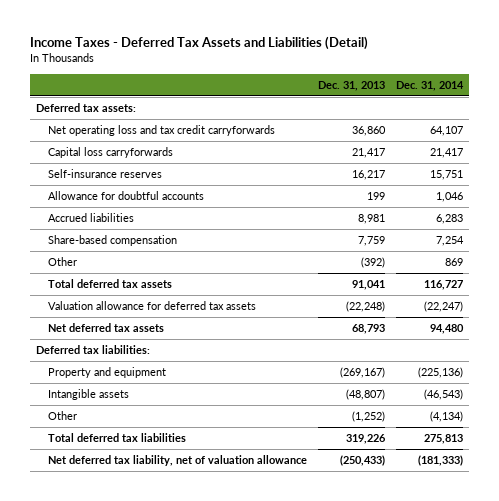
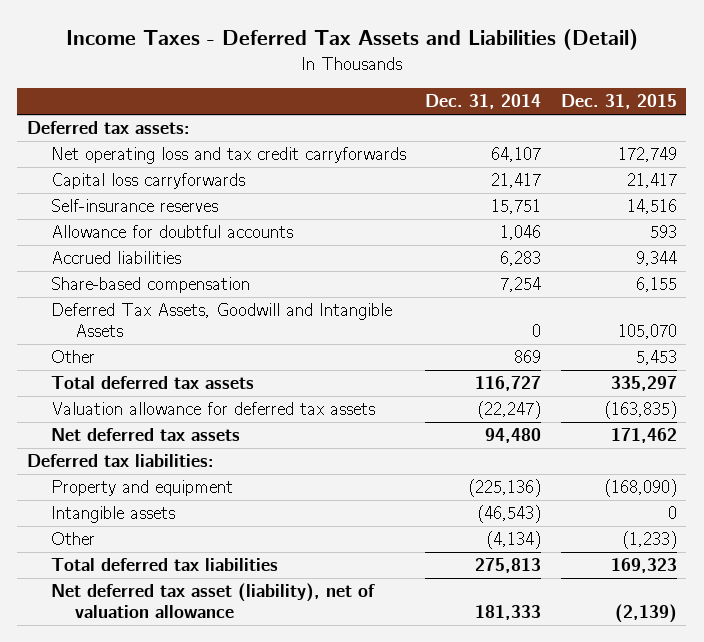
- | Dec. 31, 2013 | Dec. 31, 2014
+ | Dec. 31, 2014 | Dec. 31, 2015
+ Deferred Tax Assets, Goodwill and Intangible Assets | 0 | 105,070
- Net deferred tax liability, net of valuation allowance | (250,433) | (181,333)
+ Net deferred tax asset (liability), net of valuation allowance | 181,333 | (2,139)

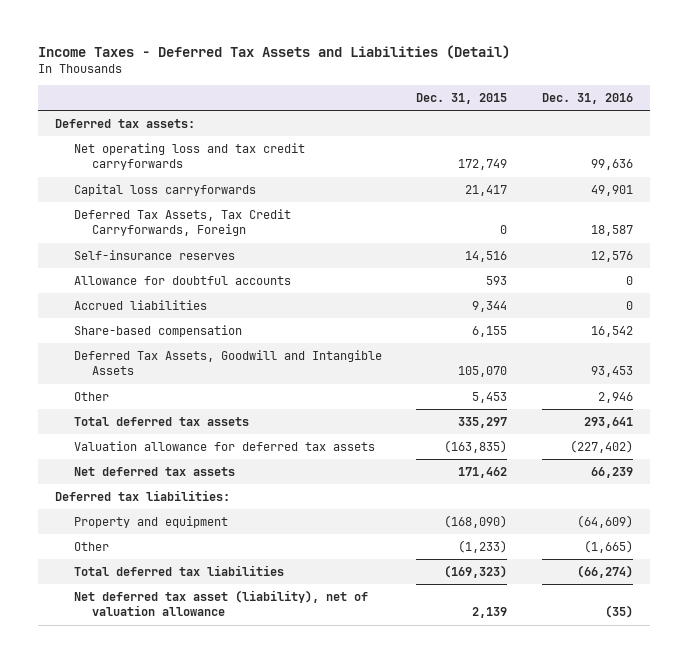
- | Dec. 31, 2014 | Dec. 31, 2015
+ | Dec. 31, 2015 | Dec. 31, 2016
+ Deferred Tax Assets, Tax Credit Carryforwards, Foreign | 0 | 18,587
- Intangible assets | (46,543) | 0
- Total deferred tax liabilities | 275,813 | 169,323
- Net deferred tax asset (liability), net of valuation allowance | 181,333 | (2,139)
+ Total deferred tax liabilities | (169,323) | (66,274)
+ Net deferred tax asset (liability), net of valuation allowance | 2,139 | (35)

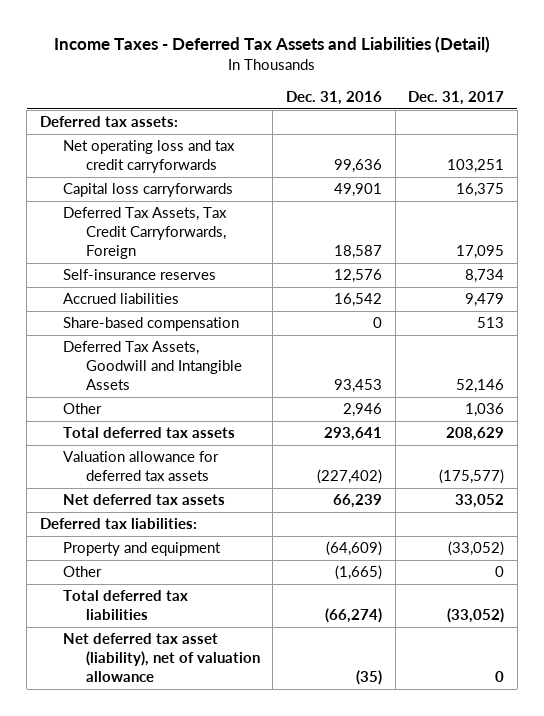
- | Dec. 31, 2015 | Dec. 31, 2016
+ | Dec. 31, 2016 | Dec. 31, 2017
- Allowance for doubtful accounts | 593 | 0
- Accrued liabilities | 9,344 | 0
- Share-based compensation | 6,155 | 16,542
+ Accrued liabilities | 16,542 | 9,479
+ Share-based compensation | 0 | 513

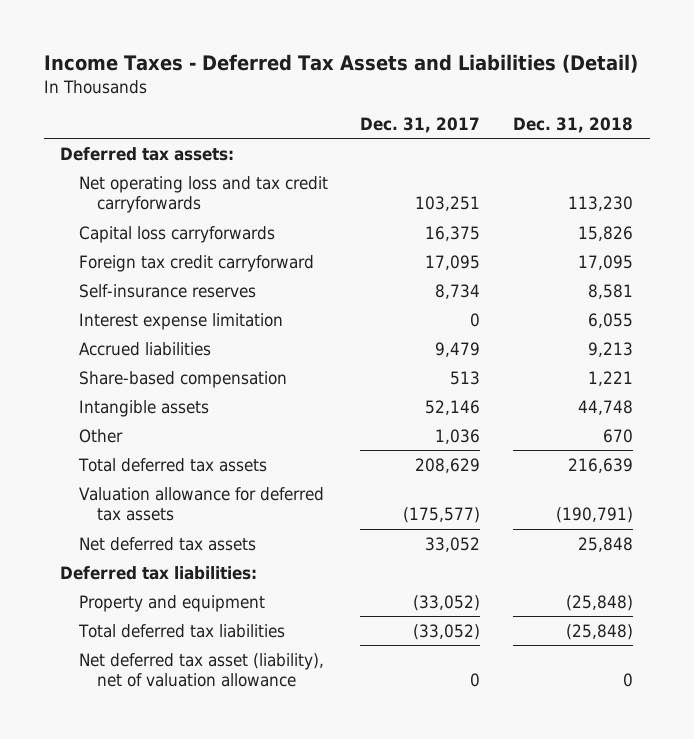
- | Dec. 31, 2016 | Dec. 31, 2017
+ | Dec. 31, 2017 | Dec. 31, 2018
- Deferred Tax Assets, Tax Credit Carryforwards, Foreign | 18,587 | 17,095
+ Foreign tax credit carryforward | 17,095 | 17,095
+ Interest expense limitation | 0 | 6,055
- Deferred Tax Assets, Goodwill and Intangible Assets | 93,453 | 52,146
+ Intangible assets | 52,146 | 44,748
- Other | (1,665) | 0

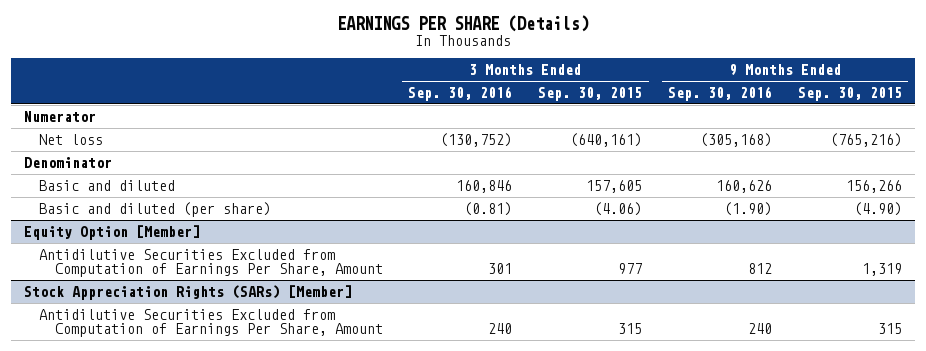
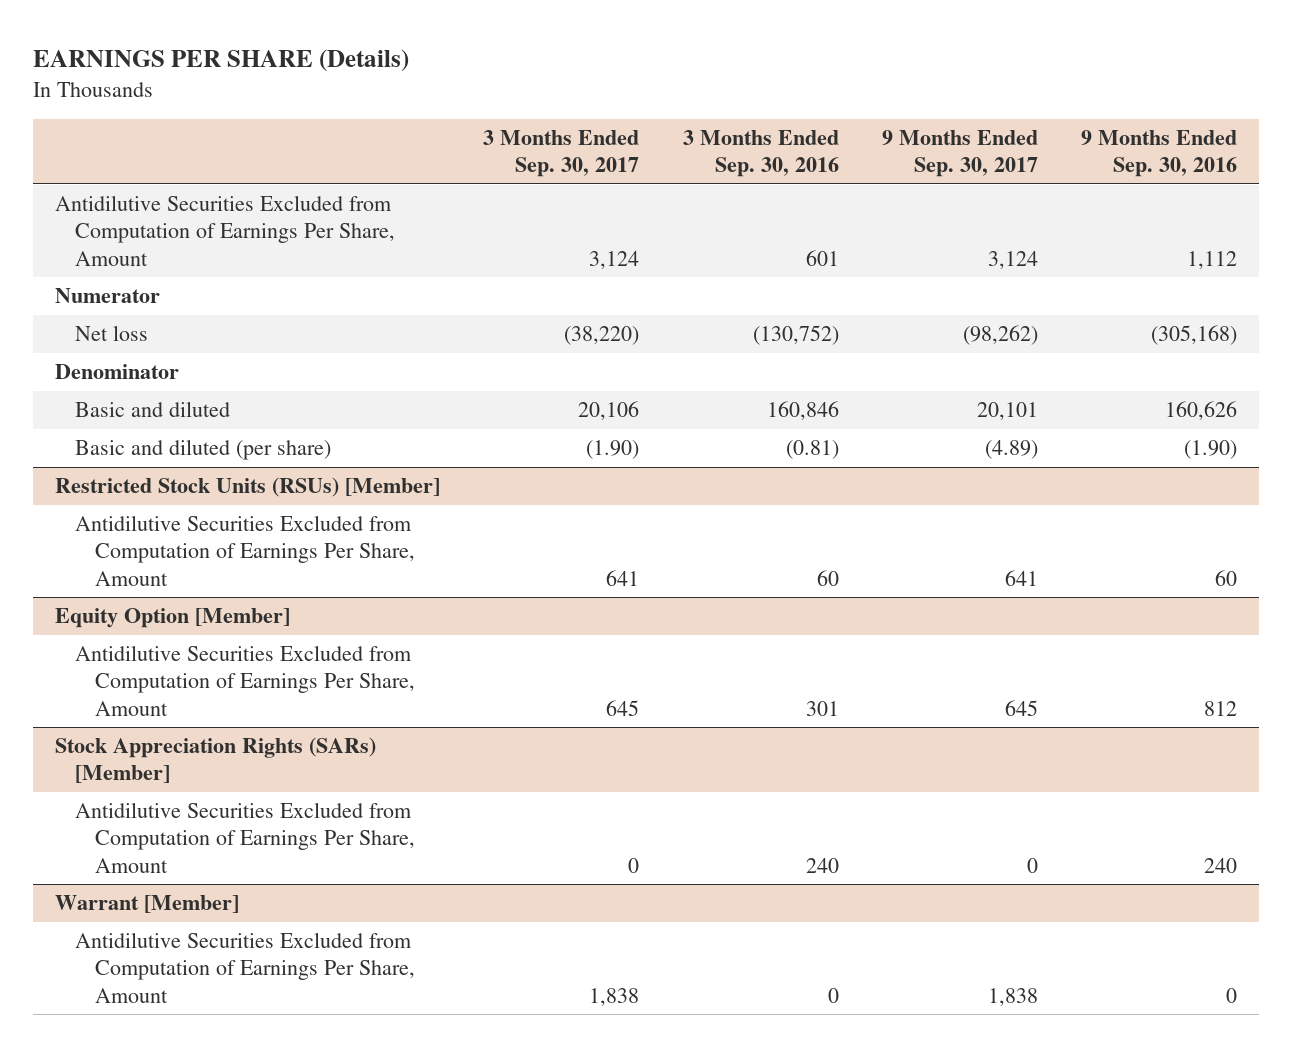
- | 3 Months Ended Sep. 30, 2016 | 3 Months Ended Sep. 30, 2015 | 9 Months Ended Sep. 30, 2016 | 9 Months Ended Sep. 30, 2015
+ | 3 Months Ended Sep. 30, 2017 | 3 Months Ended Sep. 30, 2016 | 9 Months Ended Sep. 30, 2017 | 9 Months Ended Sep. 30, 2016
+ Antidilutive Securities Excluded from Computation of Earnings Per Share, Amount | 3,124 | 601 | 3,124 | 1,112
+ Restricted Stock Units (RSUs) [Member]
+ Antidilutive Securities Excluded from Computation of Earnings Per Share, Amount | 641 | 60 | 641 | 60
+ Warrant [Member]
+ Antidilutive Securities Excluded from Computation of Earnings Per Share, Amount | 1,838 | 0 | 1,838 | 0

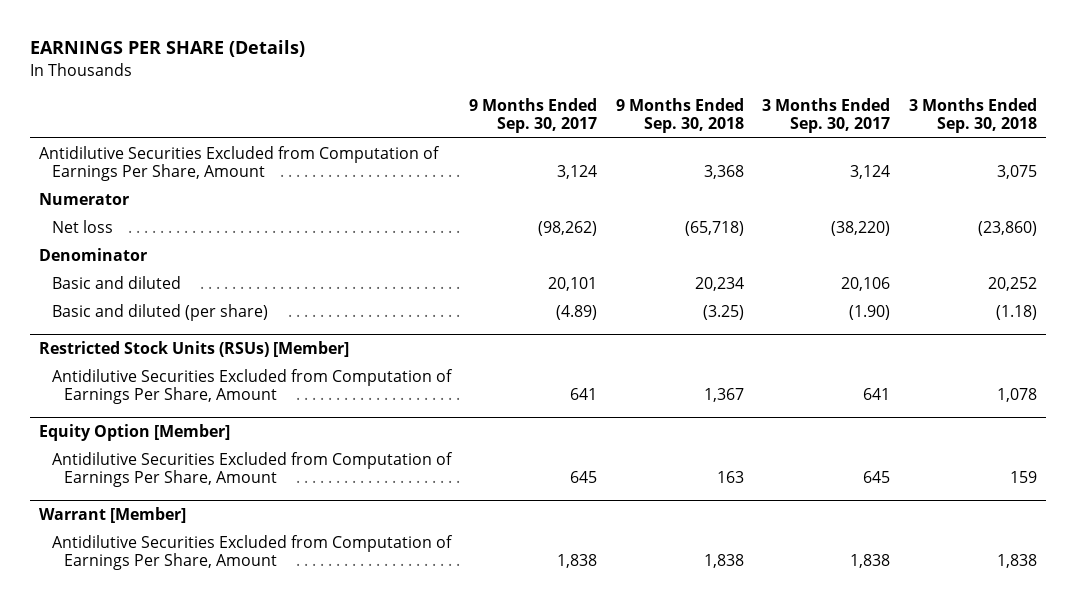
- | 3 Months Ended Sep. 30, 2017 | 3 Months Ended Sep. 30, 2016 | 9 Months Ended Sep. 30, 2017 | 9 Months Ended Sep. 30, 2016
+ | 9 Months Ended Sep. 30, 2017 | 9 Months Ended Sep. 30, 2018 | 3 Months Ended Sep. 30, 2017 | 3 Months Ended Sep. 30, 2018
- Stock Appreciation Rights (SARs) [Member]
- Antidilutive Securities Excluded from Computation of Earnings Per Share, Amount | 0 | 240 | 0 | 240

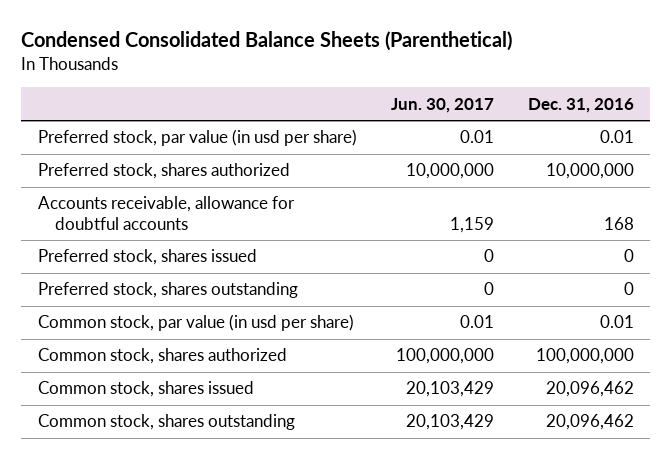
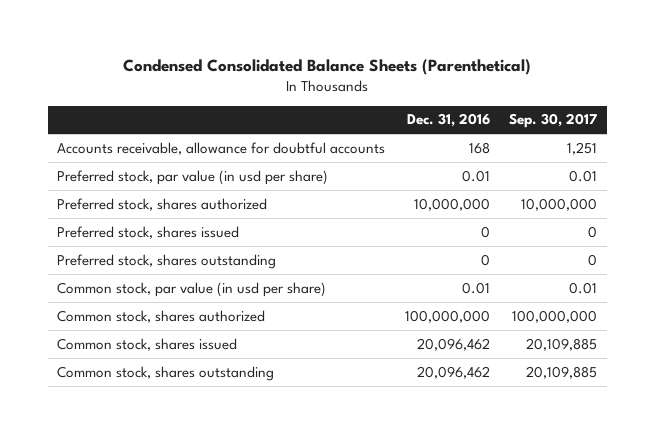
- | Jun. 30, 2017 | Dec. 31, 2016
+ | Dec. 31, 2016 | Sep. 30, 2017
moved up: Accounts receivable, allowance for doubtful accounts | 168 | 1,251

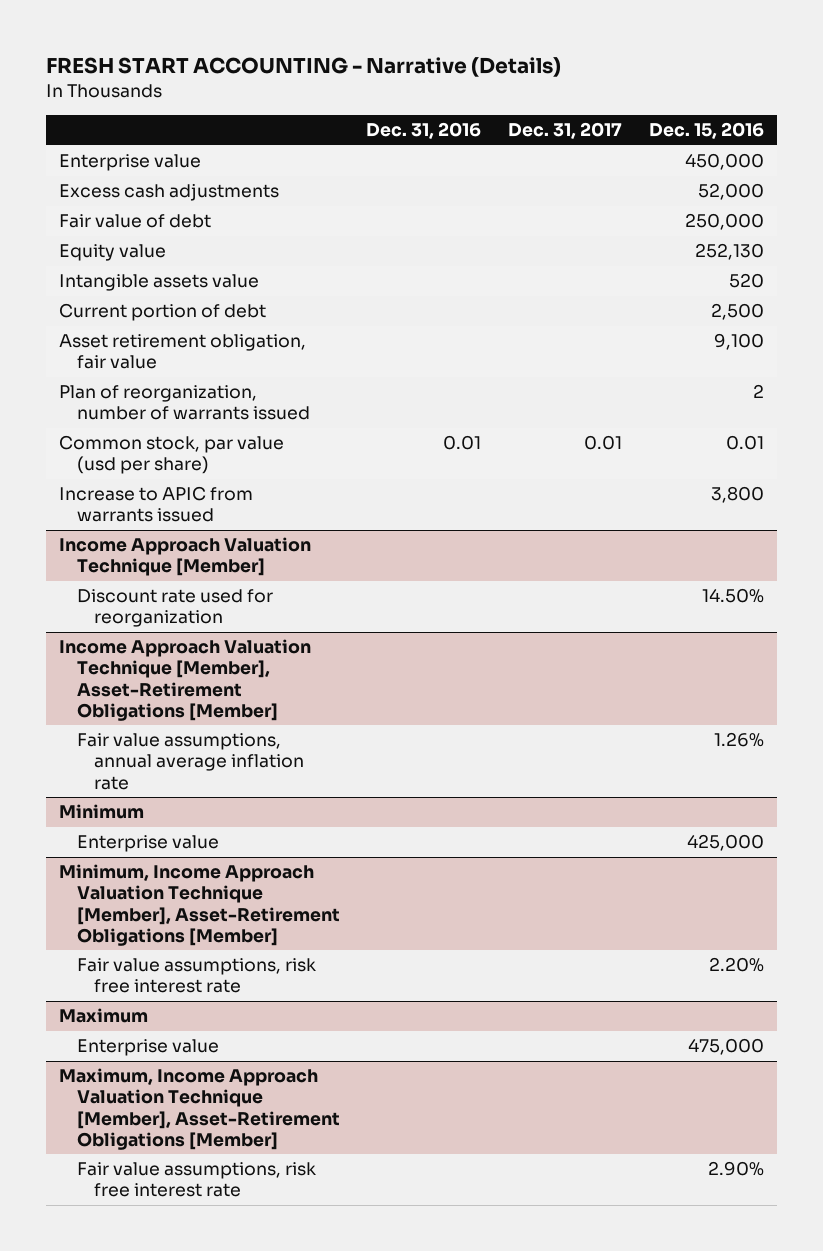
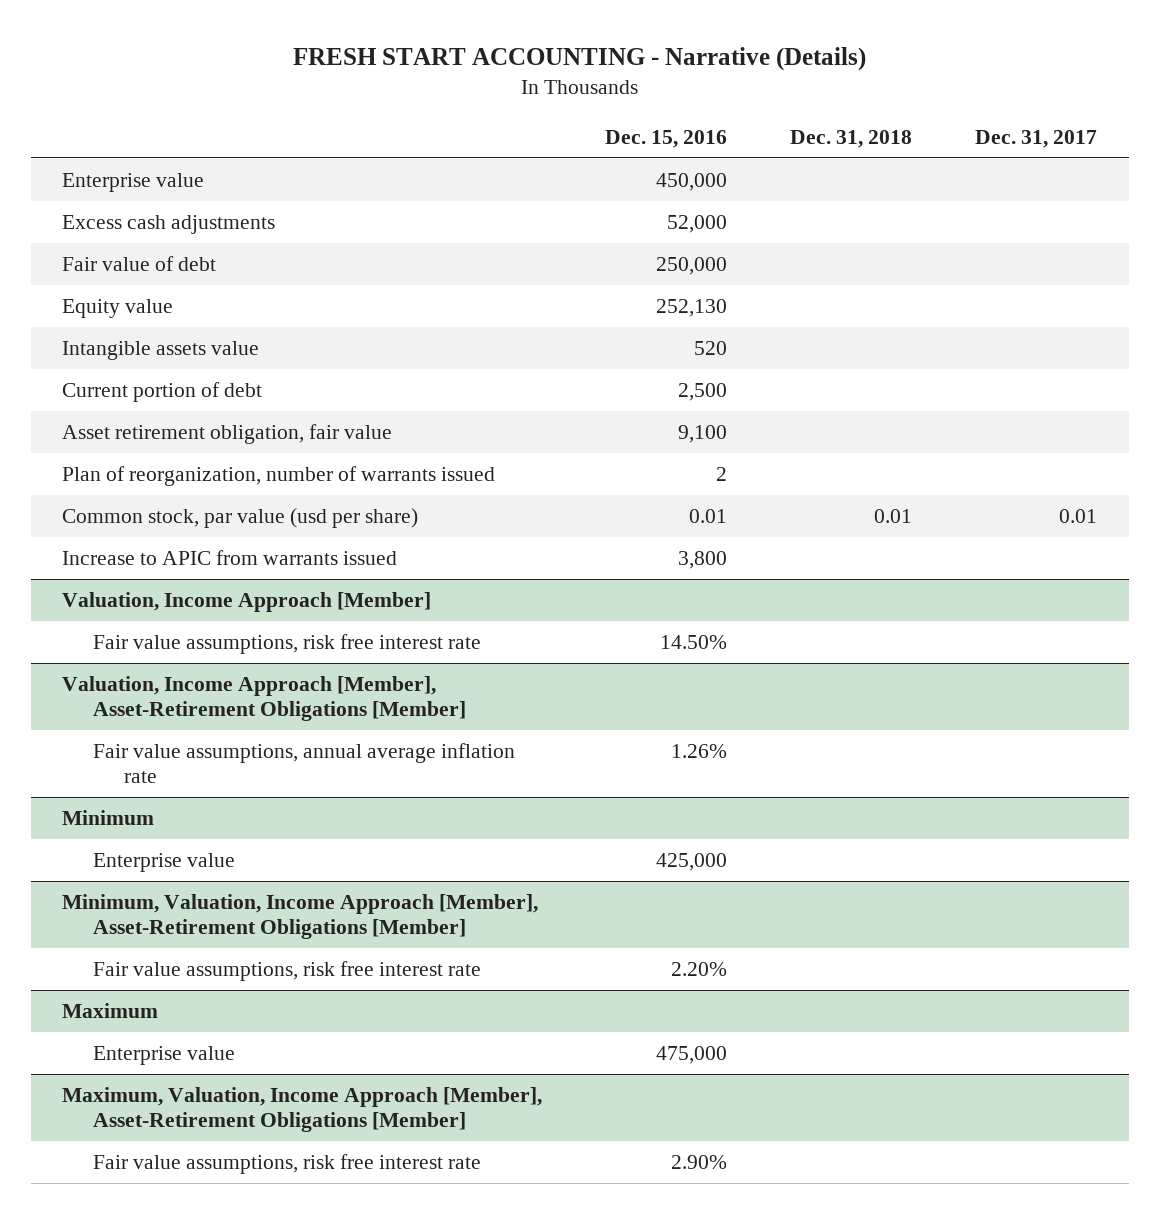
- | Dec. 31, 2016 | Dec. 31, 2017 | Dec. 15, 2016
+ | Dec. 15, 2016 | Dec. 31, 2018 | Dec. 31, 2017
- Income Approach Valuation Technique [Member]
- Discount rate used for reorganization | | | 14.50%
- Income Approach Valuation Technique [Member], Asset-Retirement Obligations [Member]
+ Valuation, Income Approach [Member]
+ Fair value assumptions, risk free interest rate | 14.50% | |
+ Valuation, Income Approach [Member], Asset-Retirement Obligations [Member]
- Minimum, Income Approach Valuation Technique [Member], Asset-Retirement Obligations [Member]
+ Minimum, Valuation, Income Approach [Member], Asset-Retirement Obligations [Member]
- Maximum, Income Approach Valuation Technique [Member], Asset-Retirement Obligations [Member]
+ Maximum, Valuation, Income Approach [Member], Asset-Retirement Obligations [Member]

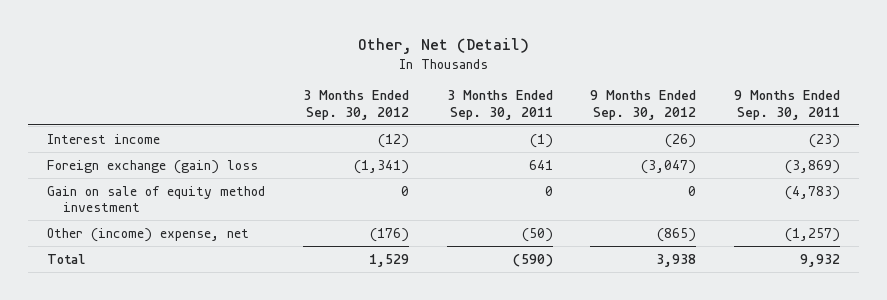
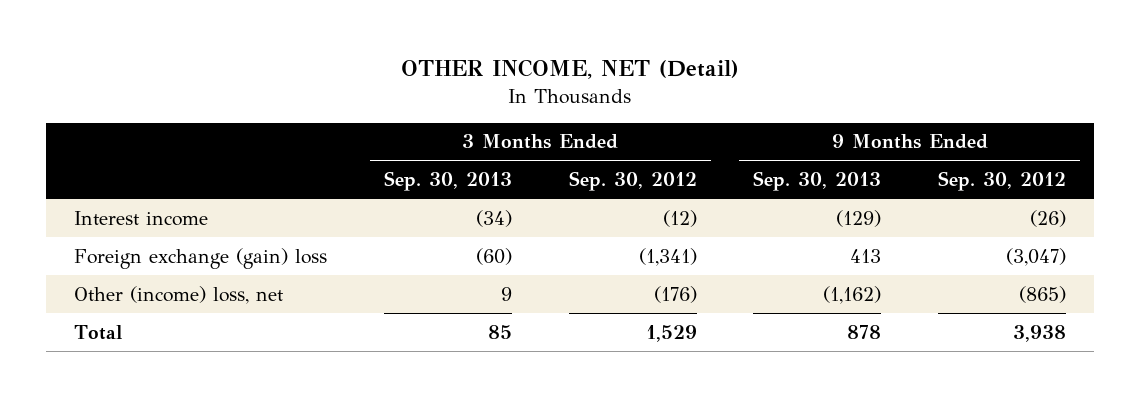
- Other, Net (Detail)
+ OTHER INCOME, NET (Detail)
- | 3 Months Ended Sep. 30, 2012 | 3 Months Ended Sep. 30, 2011 | 9 Months Ended Sep. 30, 2012 | 9 Months Ended Sep. 30, 2011
+ | 3 Months Ended Sep. 30, 2013 | 3 Months Ended Sep. 30, 2012 | 9 Months Ended Sep. 30, 2013 | 9 Months Ended Sep. 30, 2012
- Gain on sale of equity method investment | 0 | 0 | 0 | (4,783)
- Other (income) expense, net | (176) | (50) | (865) | (1,257)
+ Other (income) loss, net | 9 | (176) | (1,162) | (865)

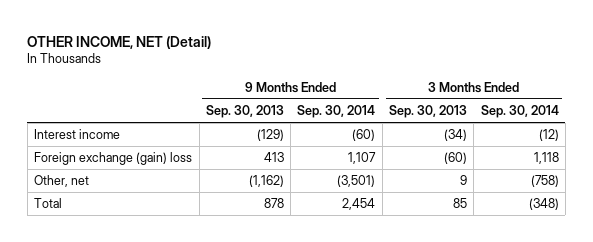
- | 3 Months Ended Sep. 30, 2013 | 3 Months Ended Sep. 30, 2012 | 9 Months Ended Sep. 30, 2013 | 9 Months Ended Sep. 30, 2012
+ | 9 Months Ended Sep. 30, 2013 | 9 Months Ended Sep. 30, 2014 | 3 Months Ended Sep. 30, 2013 | 3 Months Ended Sep. 30, 2014
- Other (income) loss, net | 9 | (176) | (1,162) | (865)
+ Other, net | (1,162) | (3,501) | 9 | (758)

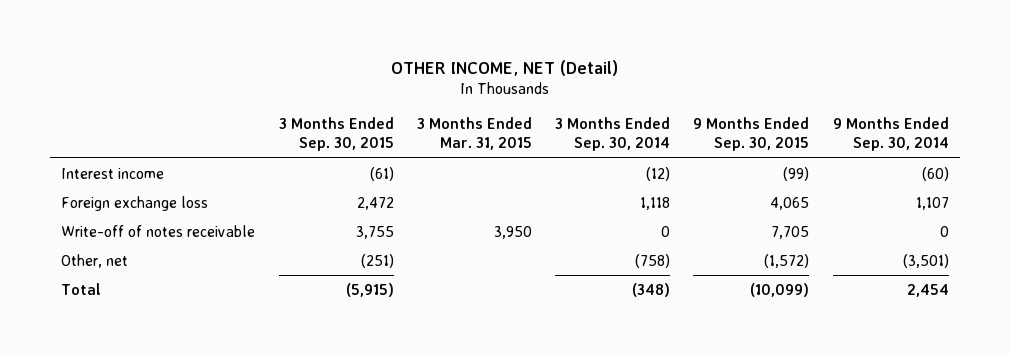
- | 9 Months Ended Sep. 30, 2013 | 9 Months Ended Sep. 30, 2014 | 3 Months Ended Sep. 30, 2013 | 3 Months Ended Sep. 30, 2014
+ | 3 Months Ended Sep. 30, 2015 | 3 Months Ended Mar. 31, 2015 | 3 Months Ended Sep. 30, 2014 | 9 Months Ended Sep. 30, 2015 | 9 Months Ended Sep. 30, 2014
- Foreign exchange (gain) loss | 413 | 1,107 | (60) | 1,118
+ Foreign exchange loss | 2,472 | | 1,118 | 4,065 | 1,107
+ Write-off of notes receivable | 3,755 | 3,950 | 0 | 7,705 | 0

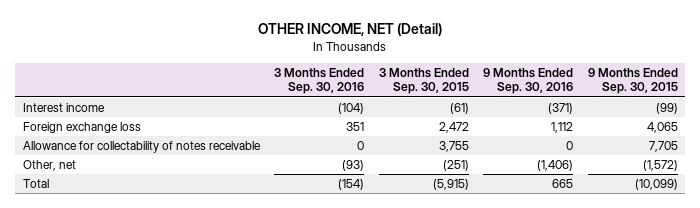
- | 3 Months Ended Sep. 30, 2015 | 3 Months Ended Mar. 31, 2015 | 3 Months Ended Sep. 30, 2014 | 9 Months Ended Sep. 30, 2015 | 9 Months Ended Sep. 30, 2014
+ | 3 Months Ended Sep. 30, 2016 | 3 Months Ended Sep. 30, 2015 | 9 Months Ended Sep. 30, 2016 | 9 Months Ended Sep. 30, 2015
- Write-off of notes receivable | 3,755 | 3,950 | 0 | 7,705 | 0
+ Allowance for collectability of notes receivable | 0 | 3,755 | 0 | 7,705

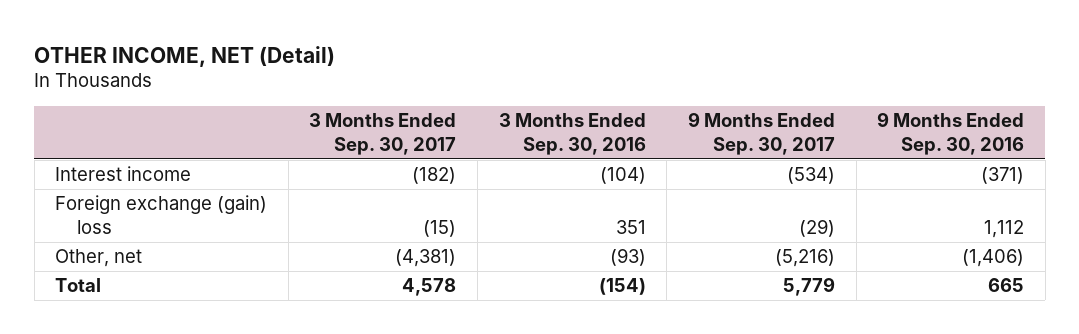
- | 3 Months Ended Sep. 30, 2016 | 3 Months Ended Sep. 30, 2015 | 9 Months Ended Sep. 30, 2016 | 9 Months Ended Sep. 30, 2015
+ | 3 Months Ended Sep. 30, 2017 | 3 Months Ended Sep. 30, 2016 | 9 Months Ended Sep. 30, 2017 | 9 Months Ended Sep. 30, 2016
- Foreign exchange loss | 351 | 2,472 | 1,112 | 4,065
- Allowance for collectability of notes receivable | 0 | 3,755 | 0 | 7,705
+ Foreign exchange (gain) loss | (15) | 351 | (29) | 1,112

